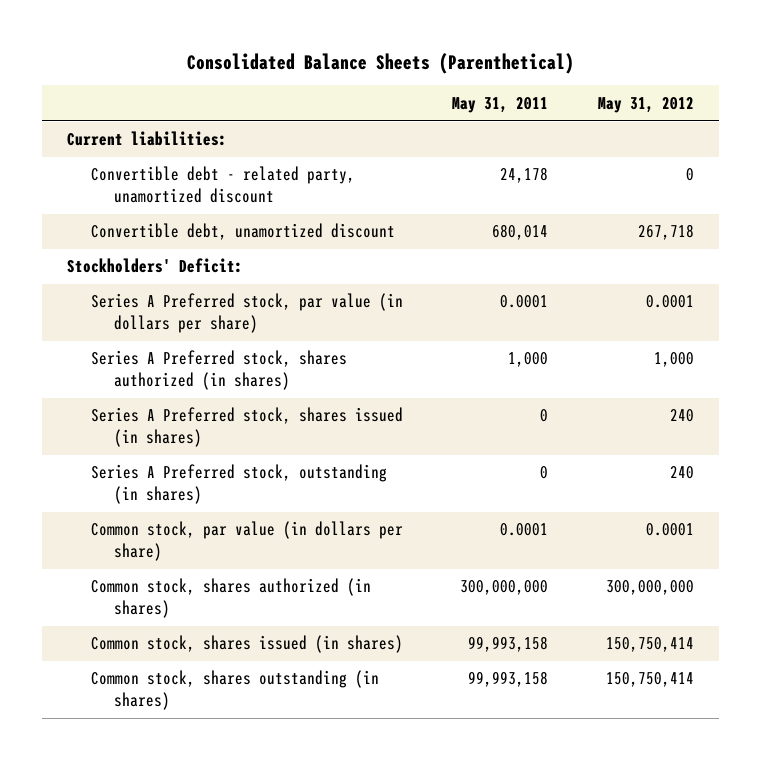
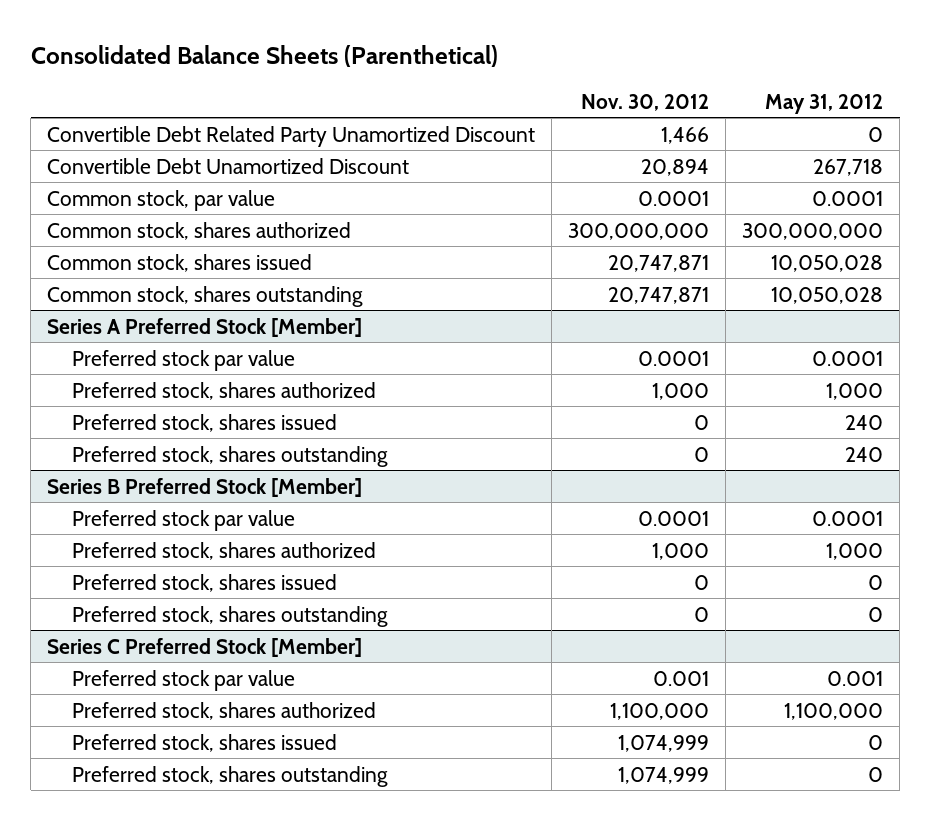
- | May 31, 2011 | May 31, 2012
+ | Nov. 30, 2012 | May 31, 2012
- Current liabilities:
- Convertible debt - related party, unamortized discount | 24,178 | 0
- Convertible debt, unamortized discount | 680,014 | 267,718
- Stockholders' Deficit:
- Series A Preferred stock, par value (in dollars per share) | 0.0001 | 0.0001
- Series A Preferred stock, shares authorized (in shares) | 1,000 | 1,000
- Series A Preferred stock, shares issued (in shares) | 0 | 240
- Series A Preferred stock, outstanding (in shares) | 0 | 240
- Common stock, par value (in dollars per share) | 0.0001 | 0.0001
- Common stock, shares authorized (in shares) | 300,000,000 | 300,000,000
- Common stock, shares issued (in shares) | 99,993,158 | 150,750,414
- Common stock, shares outstanding (in shares) | 99,993,158 | 150,750,414
+ Convertible Debt Related Party Unamortized Discount | 1,466 | 0
+ Convertible Debt Unamortized Discount | 20,894 | 267,718
+ Common stock, par value | 0.0001 | 0.0001
+ Common stock, shares authorized | 300,000,000 | 300,000,000
+ Common stock, shares issued | 20,747,871 | 10,050,028
+ Common stock, shares outstanding | 20,747,871 | 10,050,028
+ Series A Preferred Stock [Member]
+ Preferred stock par value | 0.0001 | 0.0001
+ Preferred stock, shares authorized | 1,000 | 1,000
+ Preferred stock, shares issued | 0 | 240
+ Preferred stock, shares outstanding | 0 | 240
+ Series B Preferred Stock [Member]
+ Preferred stock par value | 0.0001 | 0.0001
+ Preferred stock, shares authorized | 1,000 | 1,000
+ Preferred stock, shares issued | 0 | 0
+ Preferred stock, shares outstanding | 0 | 0
+ Series C Preferred Stock [Member]
+ Preferred stock par value | 0.001 | 0.001
+ Preferred stock, shares authorized | 1,100,000 | 1,100,000
+ Preferred stock, shares issued | 1,074,999 | 0
+ Preferred stock, shares outstanding | 1,074,999 | 0

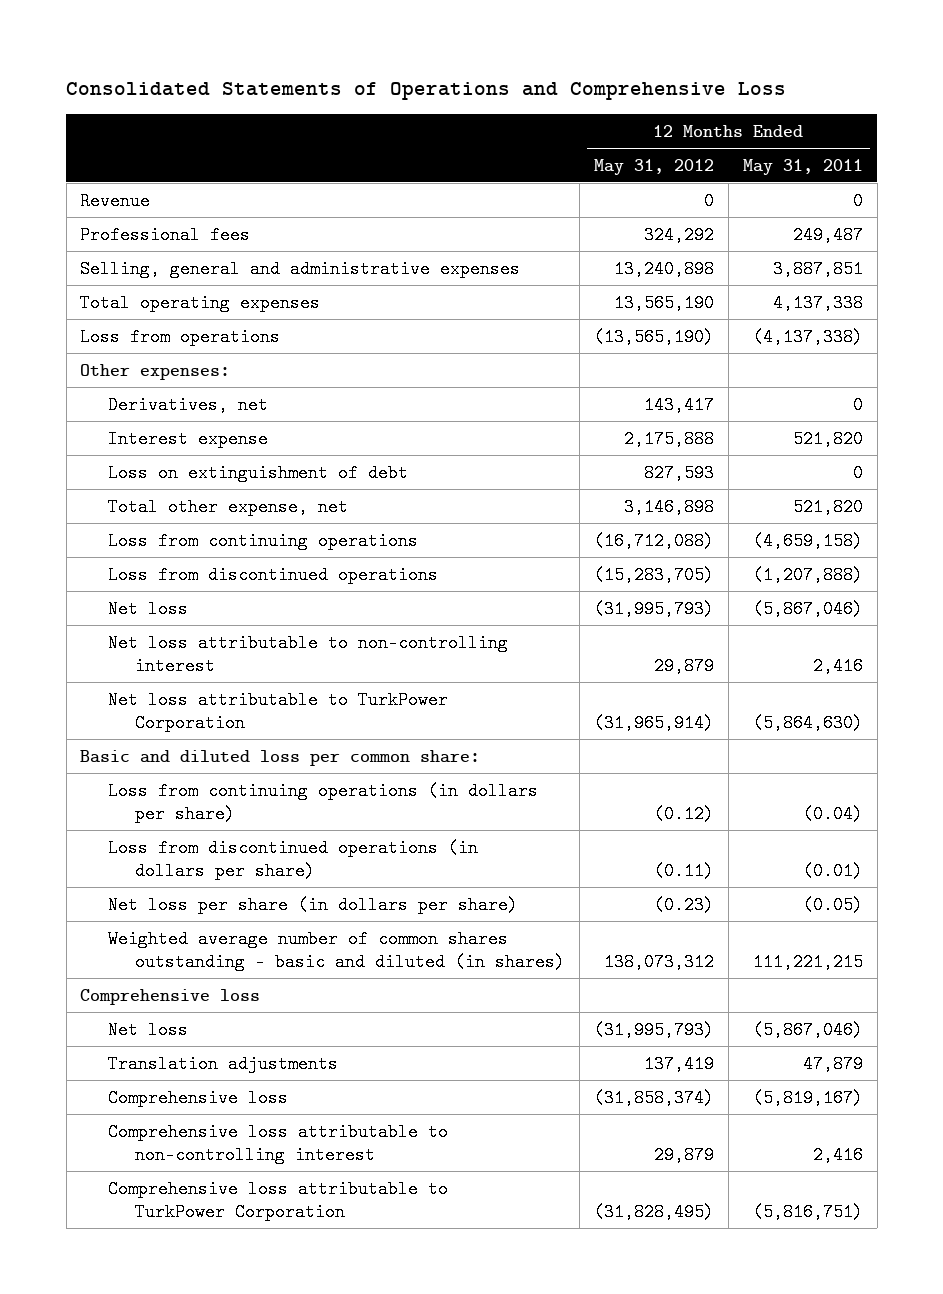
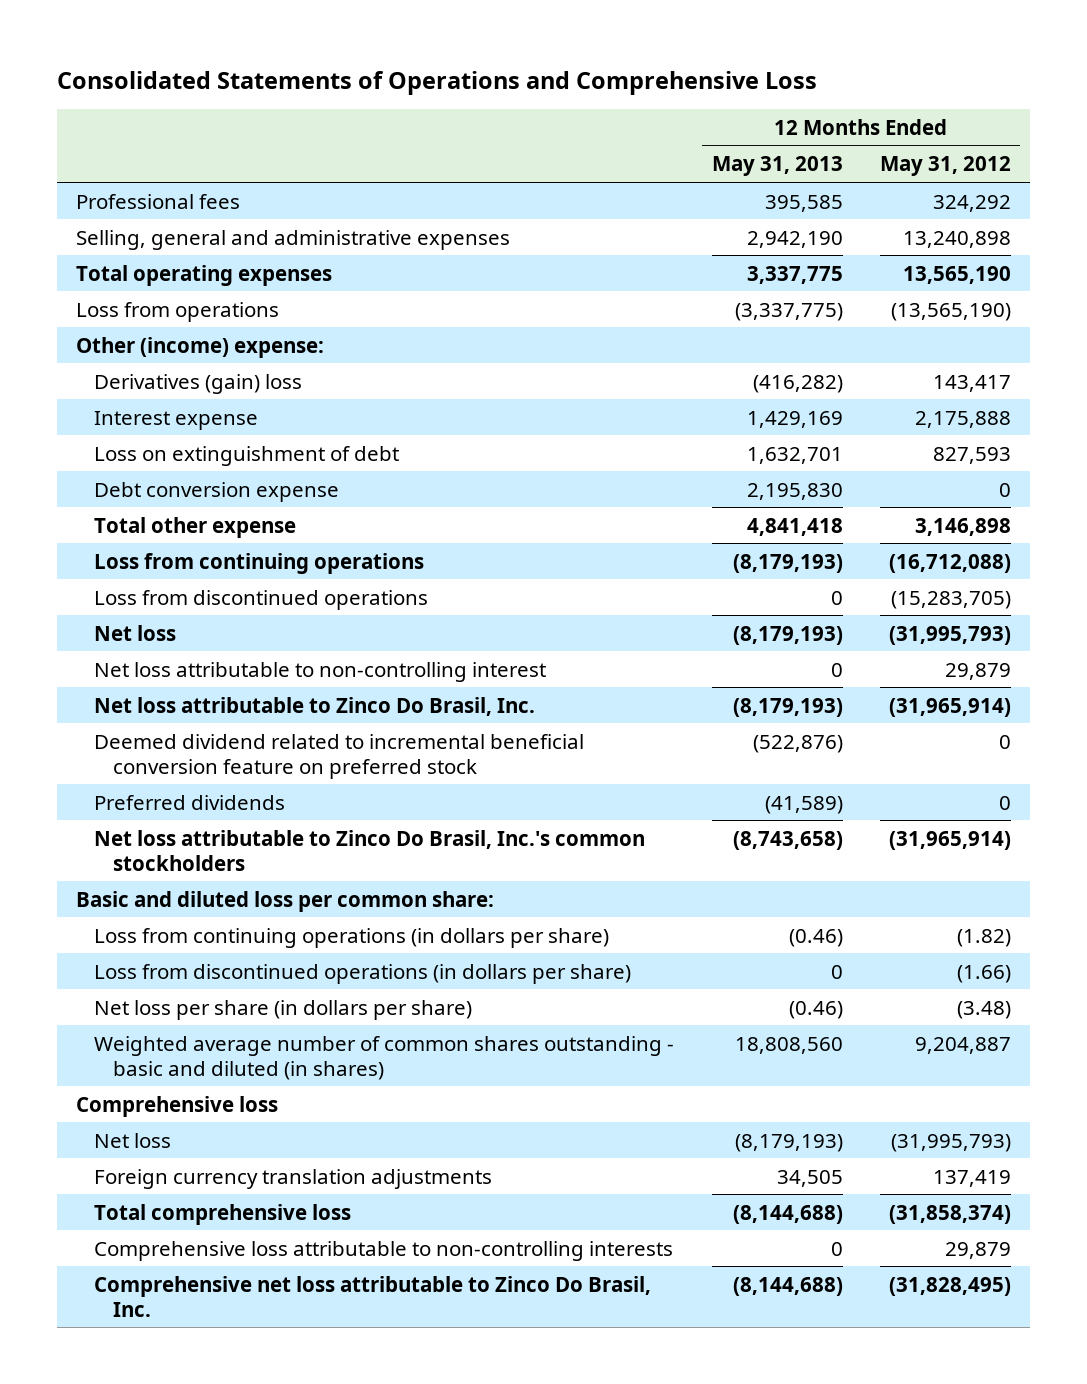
- | 12 Months Ended May 31, 2012 | 12 Months Ended May 31, 2011
+ | 12 Months Ended May 31, 2013 | 12 Months Ended May 31, 2012
- Revenue | 0 | 0
- Other expenses:
- Derivatives, net | 143,417 | 0
+ Other (income) expense:
+ Derivatives (gain) loss | (416,282) | 143,417
- Total other expense, net | 3,146,898 | 521,820
+ Debt conversion expense | 2,195,830 | 0
+ Total other expense | 4,841,418 | 3,146,898
- Net loss attributable to TurkPower Corporation | (31,965,914) | (5,864,630)
+ Net loss attributable to Zinco Do Brasil, Inc. | (8,179,193) | (31,965,914)
+ Deemed dividend related to incremental beneficial conversion feature on preferred stock | (522,876) | 0
+ Preferred dividends | (41,589) | 0
+ Net loss attributable to Zinco Do Brasil, Inc.'s common stockholders | (8,743,658) | (31,965,914)
- Loss from continuing operations (in dollars per share) | (0.12) | (0.04)
- Loss from discontinued operations (in dollars per share) | (0.11) | (0.01)
- Net loss per share (in dollars per share) | (0.23) | (0.05)
- Weighted average number of common shares outstanding - basic and diluted (in shares) | 138,073,312 | 111,221,215
+ Loss from continuing operations (in dollars per share) | (0.46) | (1.82)
+ Loss from discontinued operations (in dollars per share) | 0 | (1.66)
+ Net loss per share (in dollars per share) | (0.46) | (3.48)
+ Weighted average number of common shares outstanding - basic and diluted (in shares) | 18,808,560 | 9,204,887
- Translation adjustments | 137,419 | 47,879
- Comprehensive loss | (31,858,374) | (5,819,167)
- Comprehensive loss attributable to non-controlling interest | 29,879 | 2,416
- Comprehensive loss attributable to TurkPower Corporation | (31,828,495) | (5,816,751)
+ Foreign currency translation adjustments | 34,505 | 137,419
+ Total comprehensive loss | (8,144,688) | (31,858,374)
+ Comprehensive loss attributable to non-controlling interests | 0 | 29,879
+ Comprehensive net loss attributable to Zinco Do Brasil, Inc. | (8,144,688) | (31,828,495)

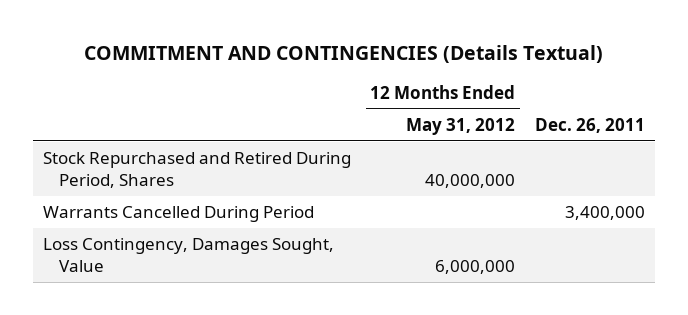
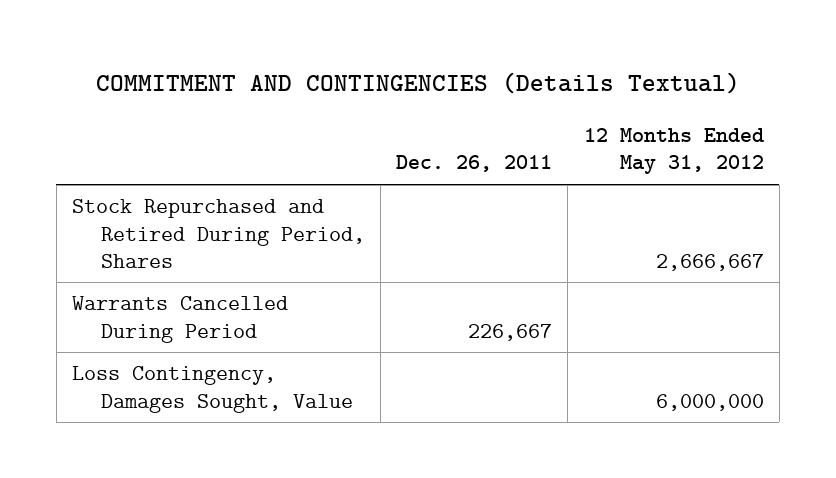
- | 12 Months Ended May 31, 2012 | Dec. 26, 2011
+ | Dec. 26, 2011 | 12 Months Ended May 31, 2012
- Stock Repurchased and Retired During Period, Shares | 40,000,000 |
- Warrants Cancelled During Period | | 3,400,000
+ Stock Repurchased and Retired During Period, Shares | | 2,666,667
+ Warrants Cancelled During Period | 226,667 |

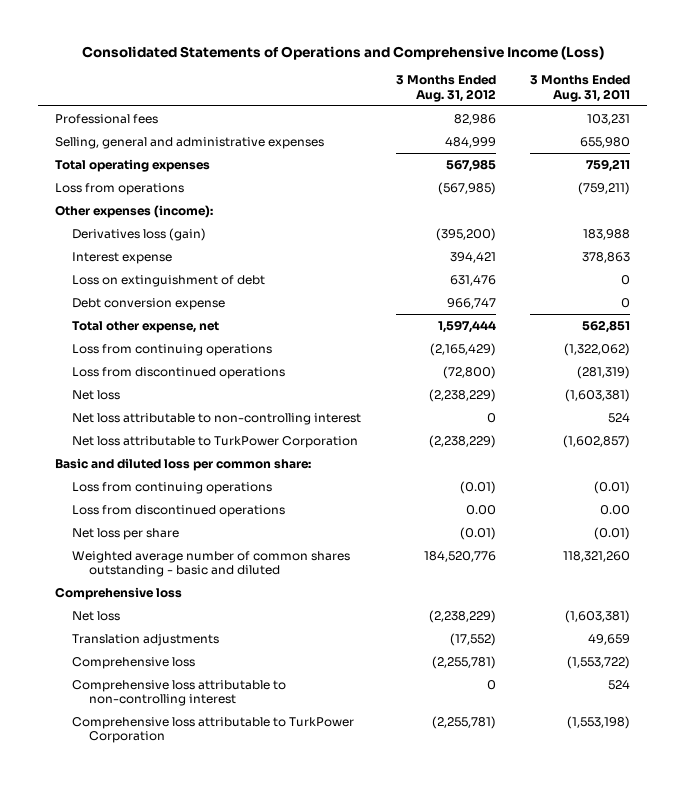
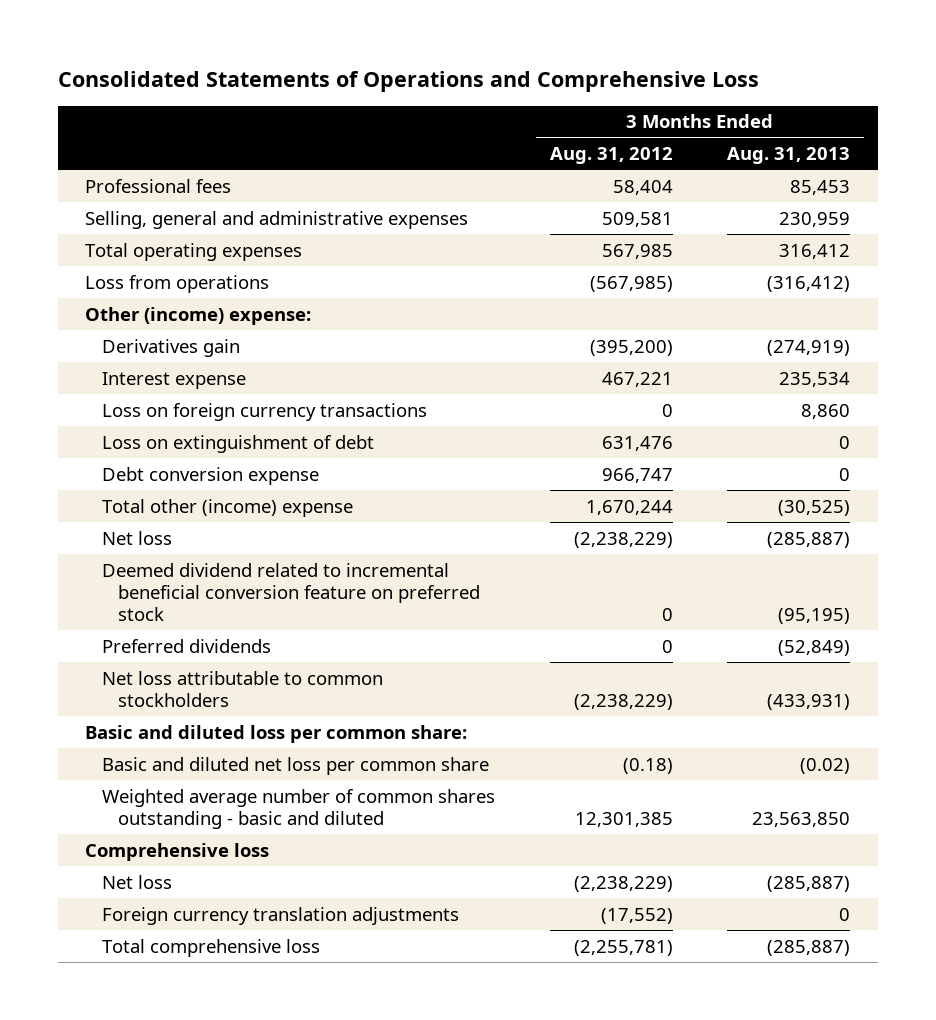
- Consolidated Statements of Operations and Comprehensive Income (Loss)
+ Consolidated Statements of Operations and Comprehensive Loss
- | 3 Months Ended Aug. 31, 2012 | 3 Months Ended Aug. 31, 2011
+ | 3 Months Ended Aug. 31, 2012 | 3 Months Ended Aug. 31, 2013
- Professional fees | 82,986 | 103,231
- Selling, general and administrative expenses | 484,999 | 655,980
+ Professional fees | 58,404 | 85,453
+ Selling, general and administrative expenses | 509,581 | 230,959
- Other expenses (income):
- Derivatives loss (gain) | (395,200) | 183,988
- Interest expense | 394,421 | 378,863
+ Other (income) expense:
+ Derivatives gain | (395,200) | (274,919)
+ Interest expense | 467,221 | 235,534
+ Loss on foreign currency transactions | 0 | 8,860
- Total other expense, net | 1,597,444 | 562,851
- Loss from continuing operations | (2,165,429) | (1,322,062)
- Loss from discontinued operations | (72,800) | (281,319)
+ Total other (income) expense | 1,670,244 | (30,525)
- Net loss attributable to non-controlling interest | 0 | 524
- Net loss attributable to TurkPower Corporation | (2,238,229) | (1,602,857)
+ Deemed dividend related to incremental beneficial conversion feature on preferred stock | 0 | (95,195)
+ Preferred dividends | 0 | (52,849)
+ Net loss attributable to common stockholders | (2,238,229) | (433,931)
- Loss from continuing operations | (0.01) | (0.01)
- Loss from discontinued operations | 0.00 | 0.00
- Net loss per share | (0.01) | (0.01)
- Weighted average number of common shares outstanding - basic and diluted | 184,520,776 | 118,321,260
+ Basic and diluted net loss per common share | (0.18) | (0.02)
+ Weighted average number of common shares outstanding - basic and diluted | 12,301,385 | 23,563,850
- Translation adjustments | (17,552) | 49,659
- Comprehensive loss | (2,255,781) | (1,553,722)
- Comprehensive loss attributable to non-controlling interest | 0 | 524
- Comprehensive loss attributable to TurkPower Corporation | (2,255,781) | (1,553,198)
+ Foreign currency translation adjustments | (17,552) | 0
+ Total comprehensive loss | (2,255,781) | (285,887)

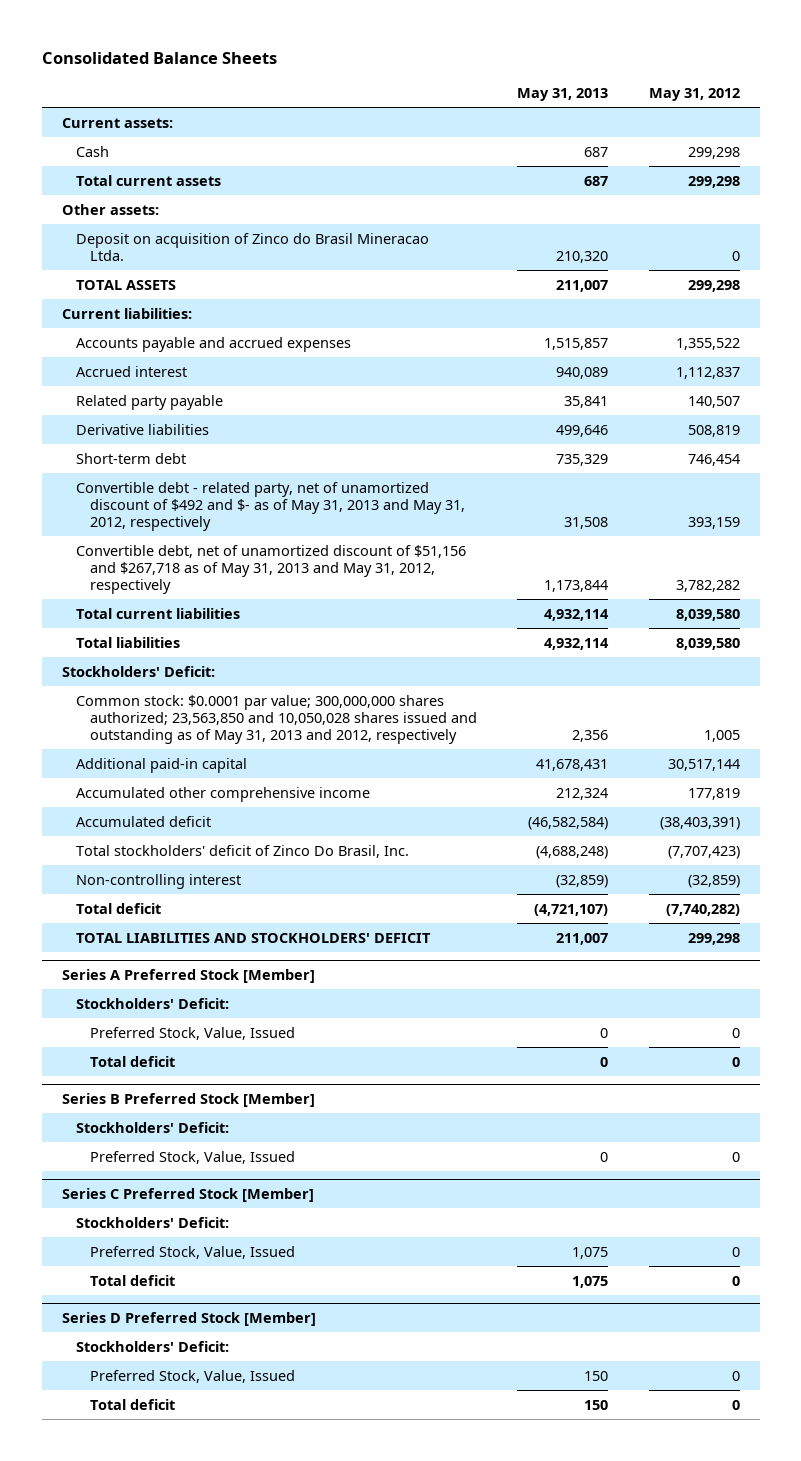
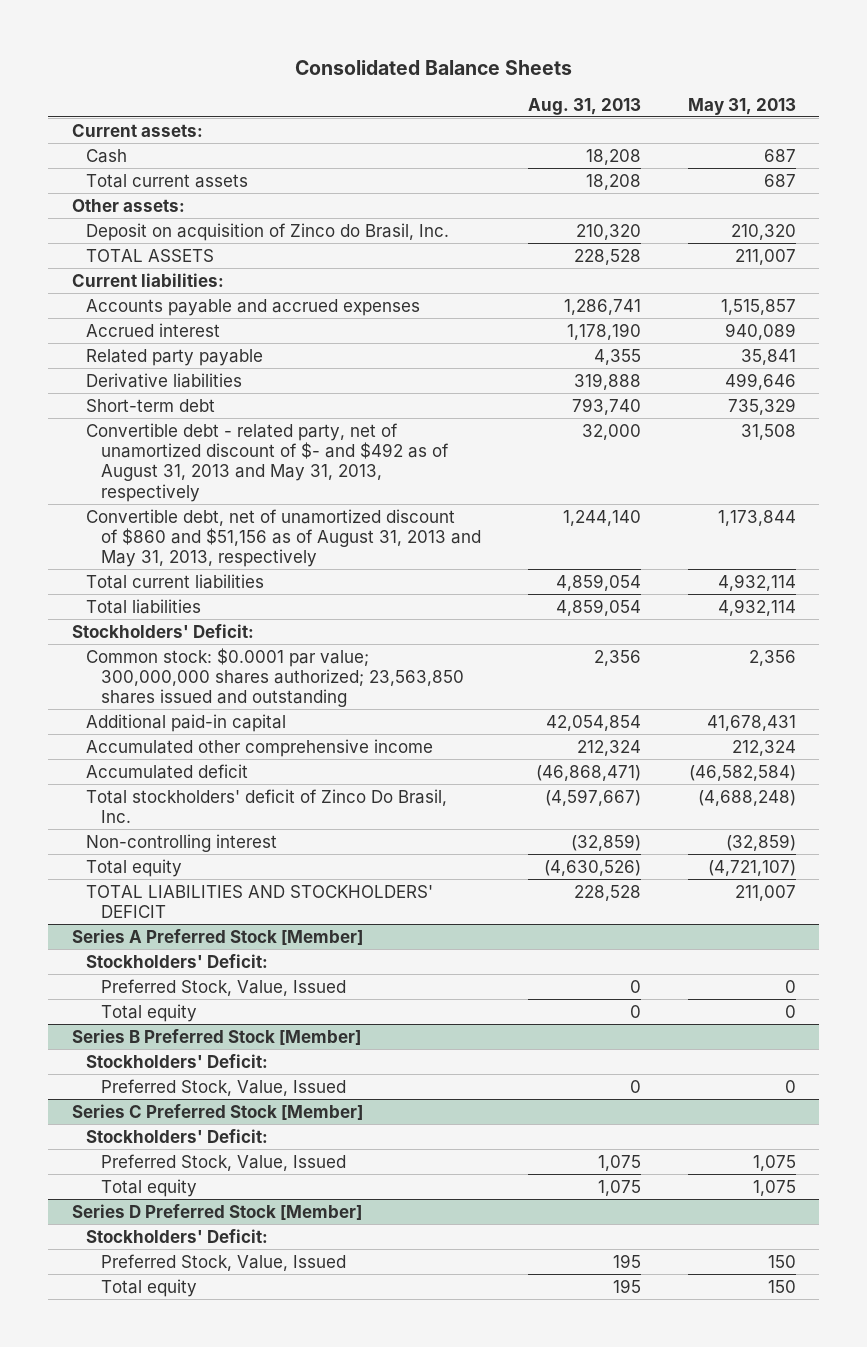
- | May 31, 2013 | May 31, 2012
+ | Aug. 31, 2013 | May 31, 2013
- Deposit on acquisition of Zinco do Brasil Mineracao Ltda. | 210,320 | 0
+ Deposit on acquisition of Zinco do Brasil, Inc. | 210,320 | 210,320
- Convertible debt - related party, net of unamortized discount of $492 and $- as of May 31, 2013 and May 31, 2012, respectively | 31,508 | 393,159
- Convertible debt, net of unamortized discount of $51,156 and $267,718 as of May 31, 2013 and May 31, 2012, respectively | 1,173,844 | 3,782,282
+ Convertible debt - related party, net of unamortized discount of $- and $492 as of August 31, 2013 and May 31, 2013, respectively | 32,000 | 31,508
+ Convertible debt, net of unamortized discount of $860 and $51,156 as of August 31, 2013 and May 31, 2013, respectively | 1,244,140 | 1,173,844
- Common stock: $0.0001 par value; 300,000,000 shares authorized; 23,563,850 and 10,050,028 shares issued and outstanding as of May 31, 2013 and 2012, respectively | 2,356 | 1,005
+ Common stock: $0.0001 par value; 300,000,000 shares authorized; 23,563,850 shares issued and outstanding | 2,356 | 2,356
- Total deficit | (4,721,107) | (7,740,282)
+ Total equity | (4,630,526) | (4,721,107)
@ Series A Preferred Stock [Member]
- Total deficit | 0 | 0
+ Total equity | 0 | 0
@ Series C Preferred Stock [Member]
- Total deficit | 1,075 | 0
+ Total equity | 1,075 | 1,075
@ Series D Preferred Stock [Member]
- Total deficit | 150 | 0
+ Total equity | 195 | 150

